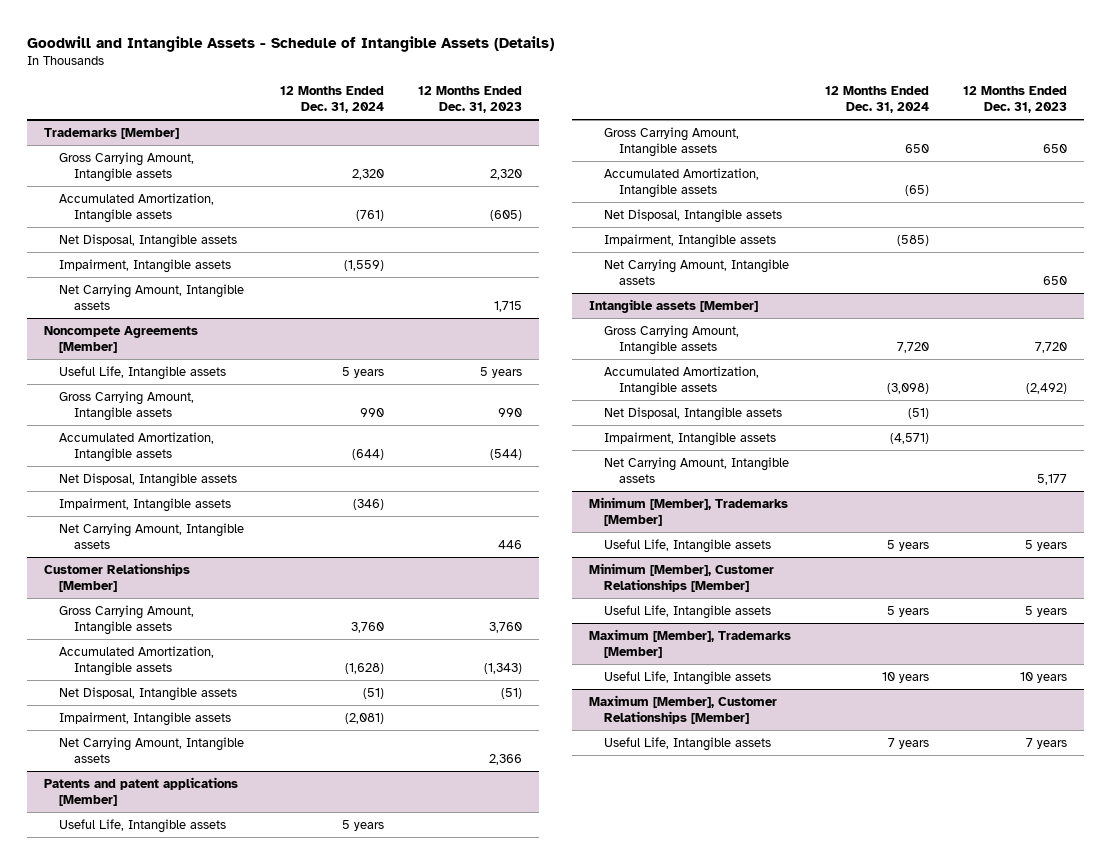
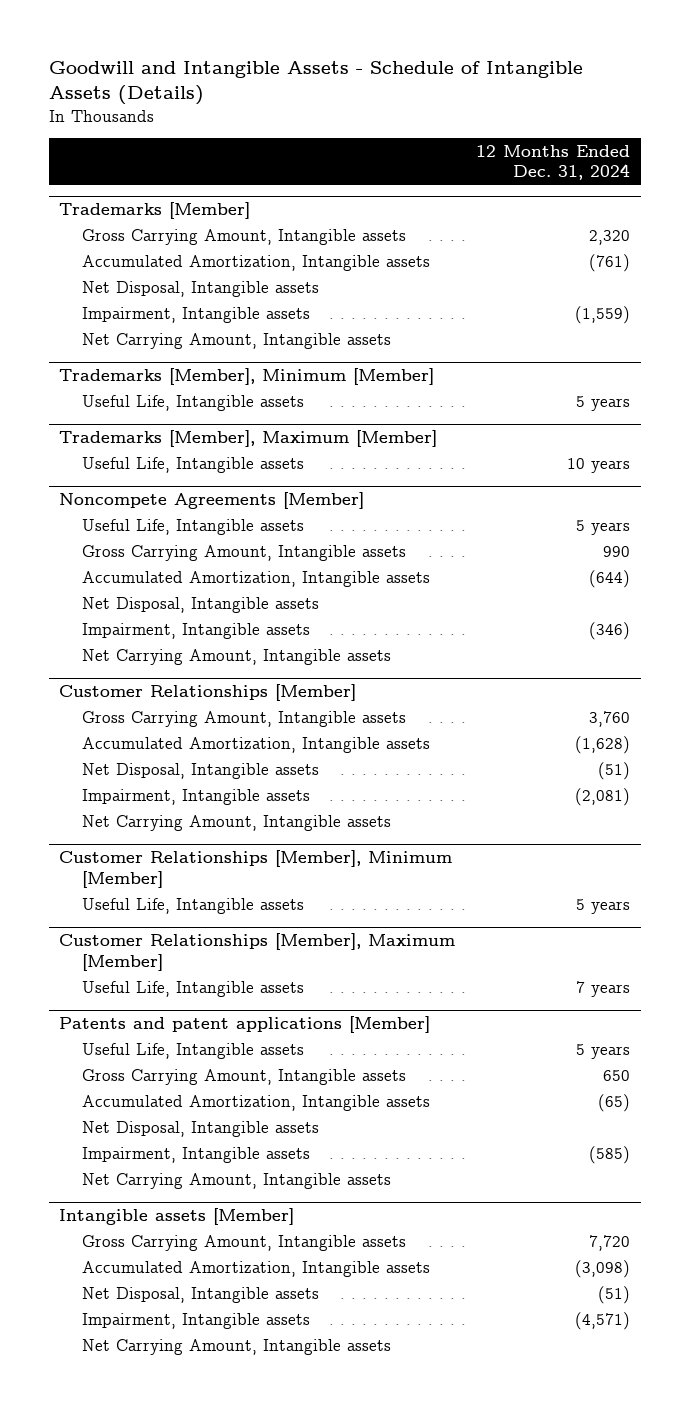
- | 12 Months Ended Dec. 31, 2024 | 12 Months Ended Dec. 31, 2023
+ | 12 Months Ended Dec. 31, 2024
+ Trademarks [Member], Minimum [Member]
+ Useful Life, Intangible assets | 5 years
+ Trademarks [Member], Maximum [Member]
+ Useful Life, Intangible assets | 10 years
+ Customer Relationships [Member], Minimum [Member]
+ Useful Life, Intangible assets | 5 years
+ Customer Relationships [Member], Maximum [Member]
+ Useful Life, Intangible assets | 7 years
- Minimum [Member], Trademarks [Member]
- Useful Life, Intangible assets | 5 years | 5 years
- Minimum [Member], Customer Relationships [Member]
- Useful Life, Intangible assets | 5 years | 5 years
- Maximum [Member], Trademarks [Member]
- Useful Life, Intangible assets | 10 years | 10 years
- Maximum [Member], Customer Relationships [Member]
- Useful Life, Intangible assets | 7 years | 7 years

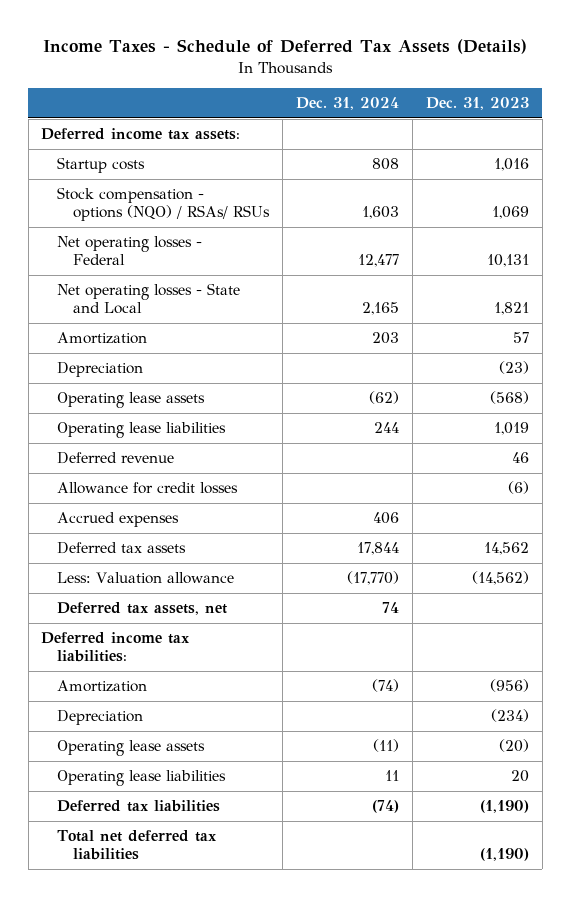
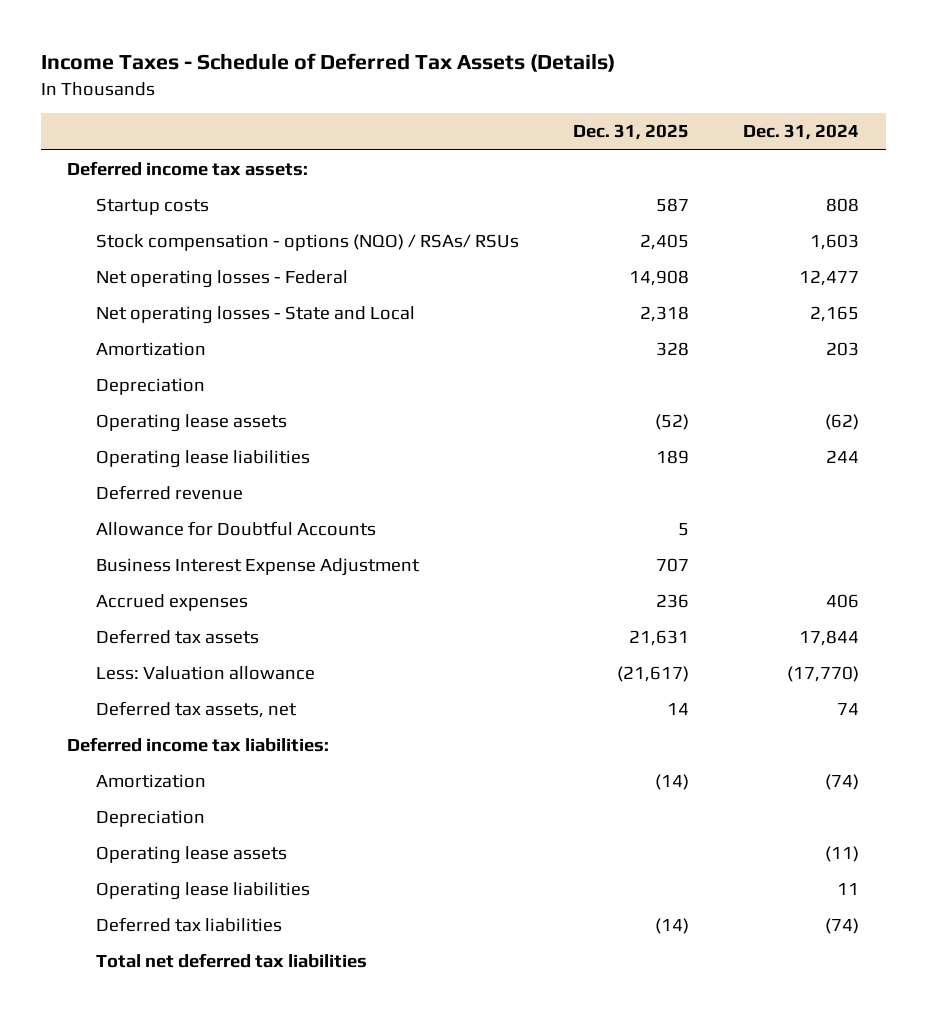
- | Dec. 31, 2024 | Dec. 31, 2023
+ | Dec. 31, 2025 | Dec. 31, 2024
- Allowance for credit losses | | (6)
+ Allowance for Doubtful Accounts | 5 |
+ Business Interest Expense Adjustment | 707 |

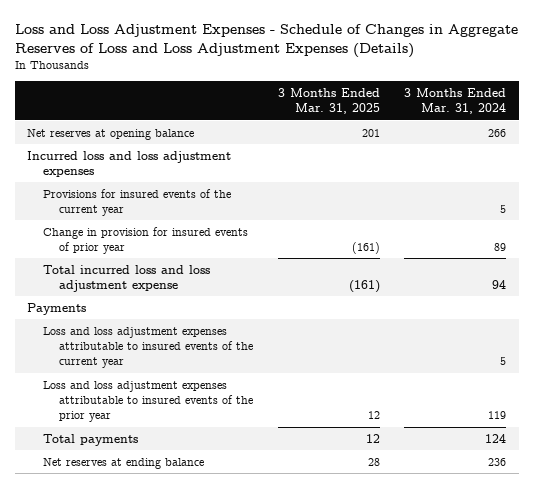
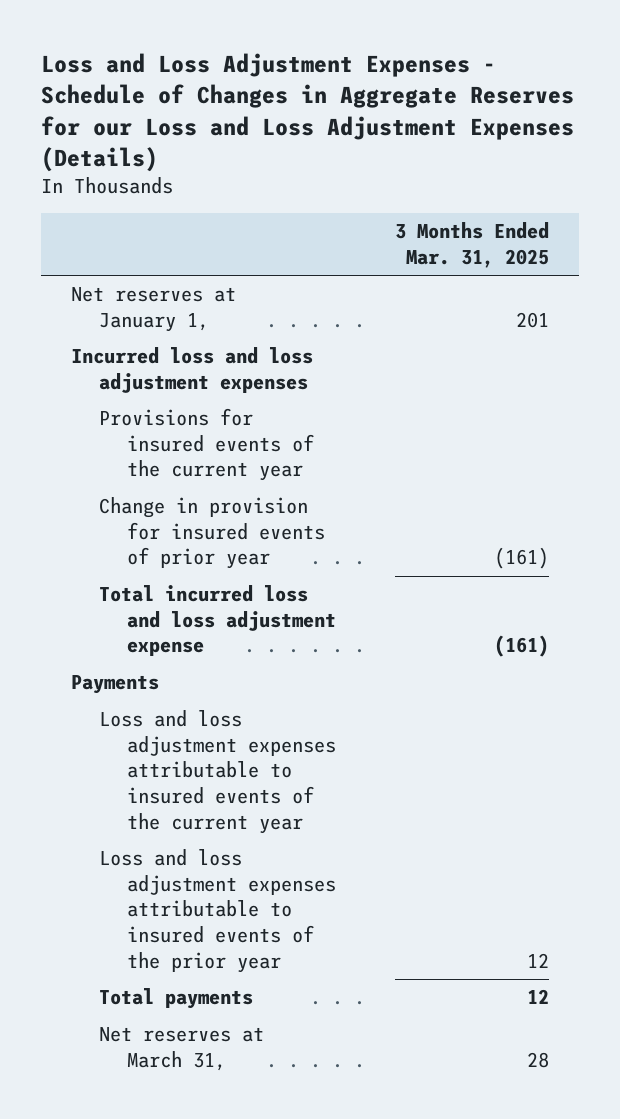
- Loss and Loss Adjustment Expenses - Schedule of Changes in Aggregate Reserves of Loss and Loss Adjustment Expenses (Details)
+ Loss and Loss Adjustment Expenses - Schedule of Changes in Aggregate Reserves for our Loss and Loss Adjustment Expenses (Details)
- | 3 Months Ended Mar. 31, 2025 | 3 Months Ended Mar. 31, 2024
+ | 3 Months Ended Mar. 31, 2025
- Net reserves at opening balance | 201 | 266
+ Net reserves at January 1, | 201
- Net reserves at ending balance | 28 | 236
+ Net reserves at March 31, | 28

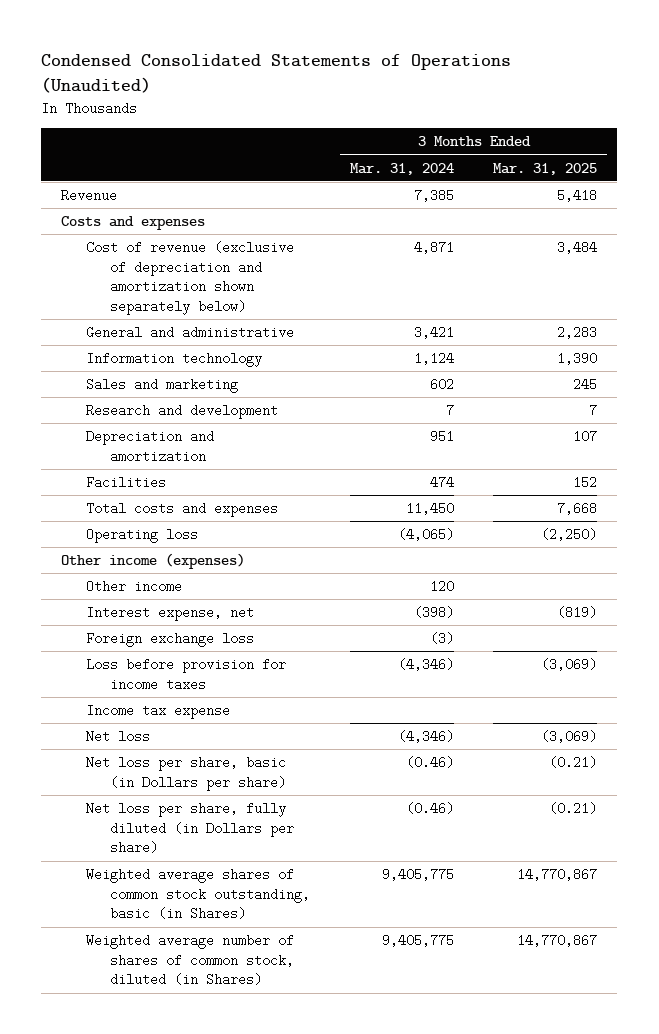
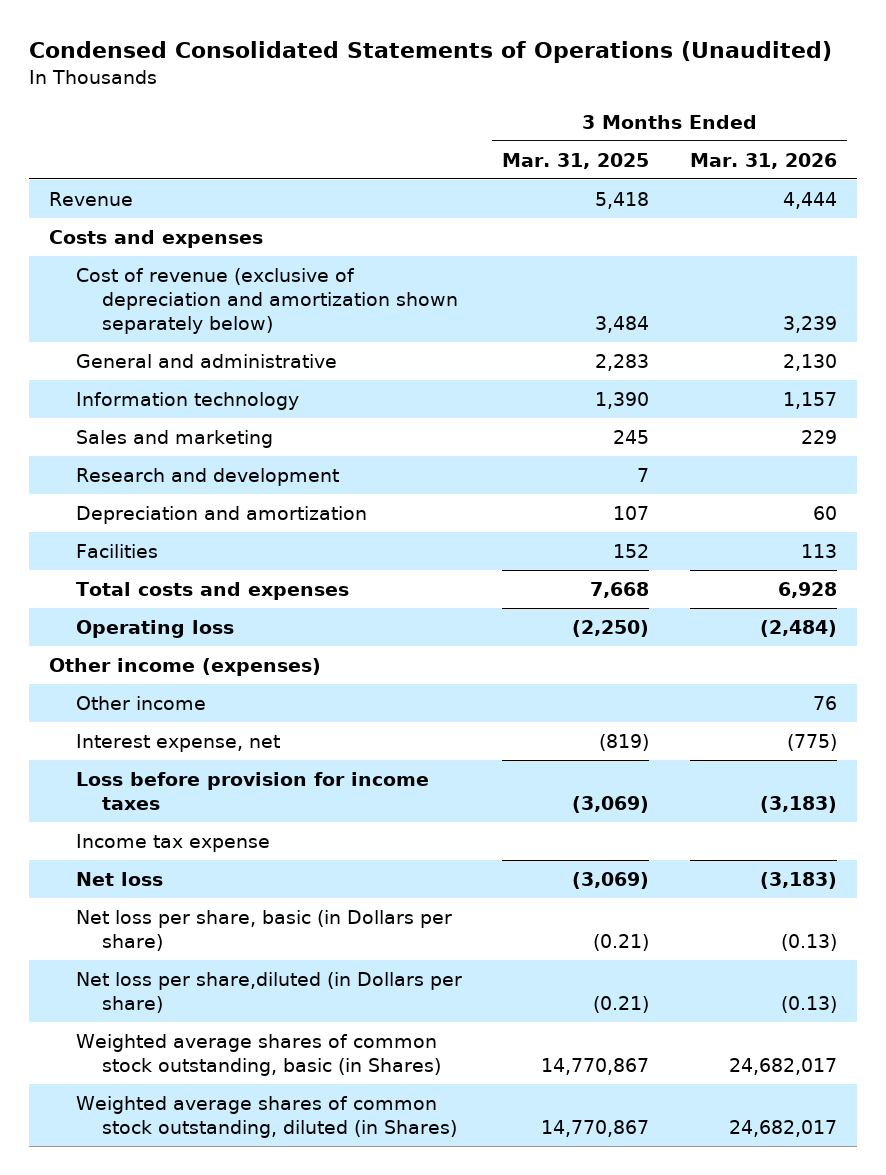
- | 3 Months Ended Mar. 31, 2024 | 3 Months Ended Mar. 31, 2025
+ | 3 Months Ended Mar. 31, 2025 | 3 Months Ended Mar. 31, 2026
- Foreign exchange loss | (3) |
- Net loss per share, fully diluted (in Dollars per share) | (0.46) | (0.21)
+ Net loss per share,diluted (in Dollars per share) | (0.21) | (0.13)
- Weighted average number of shares of common stock, diluted (in Shares) | 9,405,775 | 14,770,867
+ Weighted average shares of common stock outstanding, diluted (in Shares) | 14,770,867 | 24,682,017

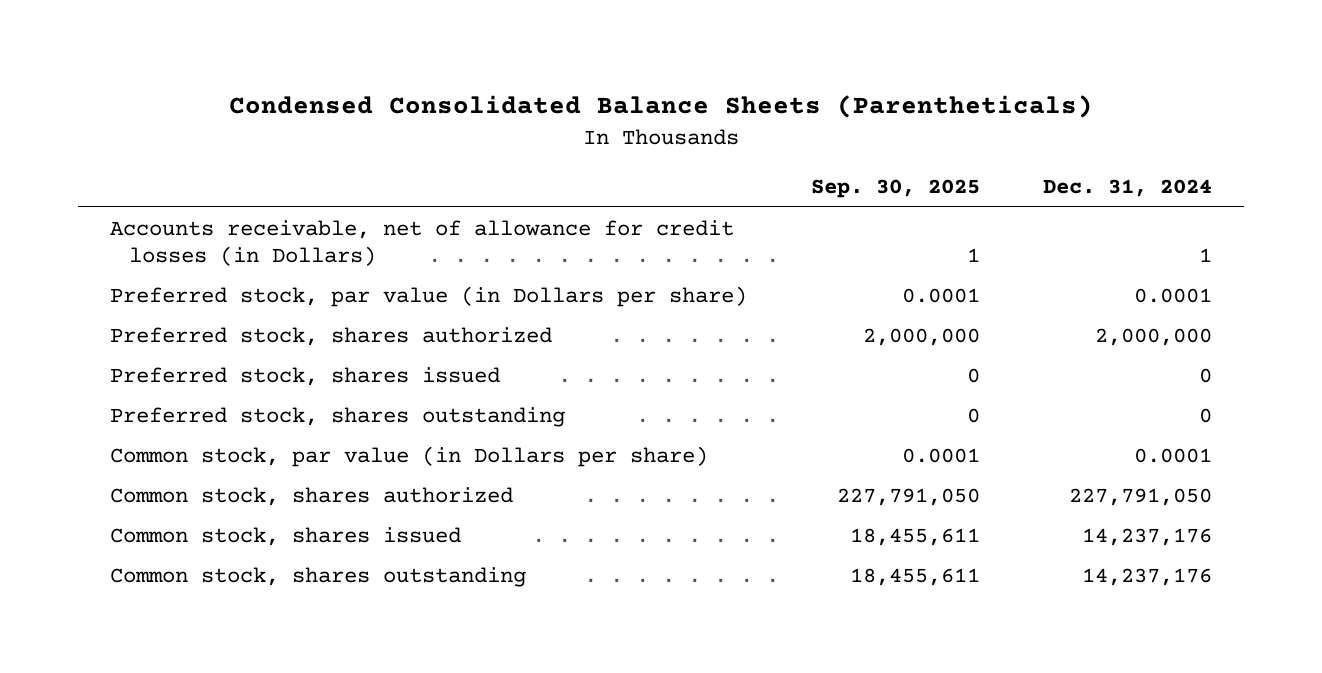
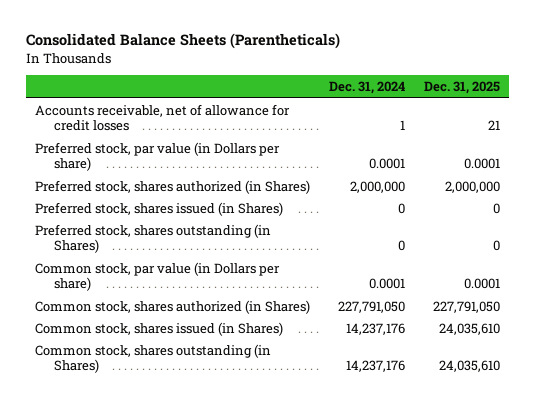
- Condensed Consolidated Balance Sheets (Parentheticals)
+ Consolidated Balance Sheets (Parentheticals)
- | Sep. 30, 2025 | Dec. 31, 2024
+ | Dec. 31, 2024 | Dec. 31, 2025
- Accounts receivable, net of allowance for credit losses (in Dollars) | 1 | 1
+ Accounts receivable, net of allowance for credit losses | 1 | 21
- Preferred stock, shares authorized | 2,000,000 | 2,000,000
- Preferred stock, shares issued | 0 | 0
- Preferred stock, shares outstanding | 0 | 0
+ Preferred stock, shares authorized (in Shares) | 2,000,000 | 2,000,000
+ Preferred stock, shares issued (in Shares) | 0 | 0
+ Preferred stock, shares outstanding (in Shares) | 0 | 0
- Common stock, shares authorized | 227,791,050 | 227,791,050
- Common stock, shares issued | 18,455,611 | 14,237,176
- Common stock, shares outstanding | 18,455,611 | 14,237,176
+ Common stock, shares authorized (in Shares) | 227,791,050 | 227,791,050
+ Common stock, shares issued (in Shares) | 14,237,176 | 24,035,610
+ Common stock, shares outstanding (in Shares) | 14,237,176 | 24,035,610

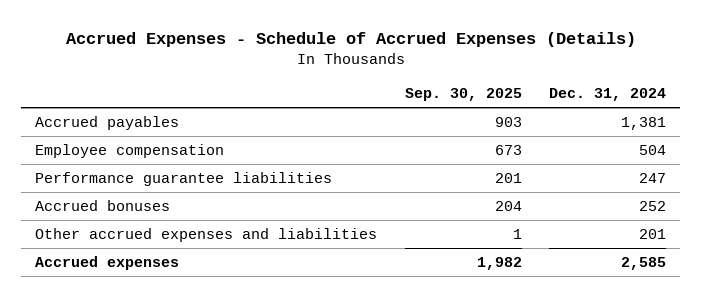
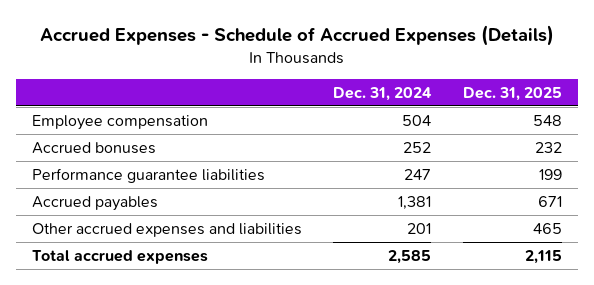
- | Sep. 30, 2025 | Dec. 31, 2024
+ | Dec. 31, 2024 | Dec. 31, 2025
moved down: Performance guarantee liabilities | 247 | 199
moved down: Accrued payables | 1,381 | 671
- Accrued expenses | 1,982 | 2,585
+ Total accrued expenses | 2,585 | 2,115

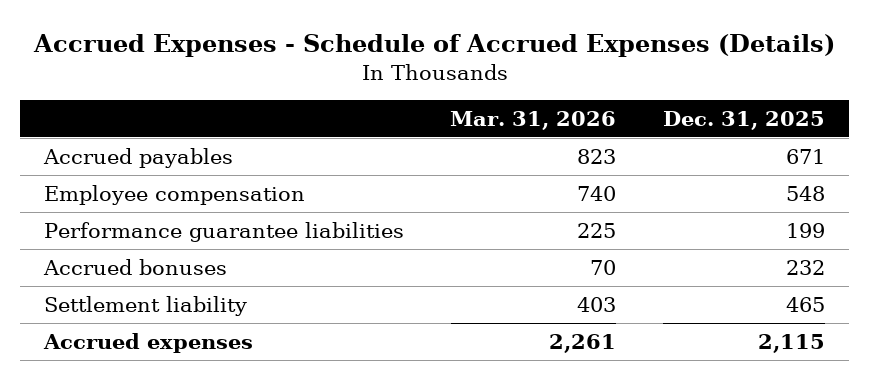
- | Dec. 31, 2024 | Dec. 31, 2025
+ | Mar. 31, 2026 | Dec. 31, 2025
moved up: Accrued payables | 823 | 671
- Other accrued expenses and liabilities | 201 | 465
- Total accrued expenses | 2,585 | 2,115
moved down: Accrued bonuses | 70 | 232
+ Settlement liability | 403 | 465
+ Accrued expenses | 2,261 | 2,115

